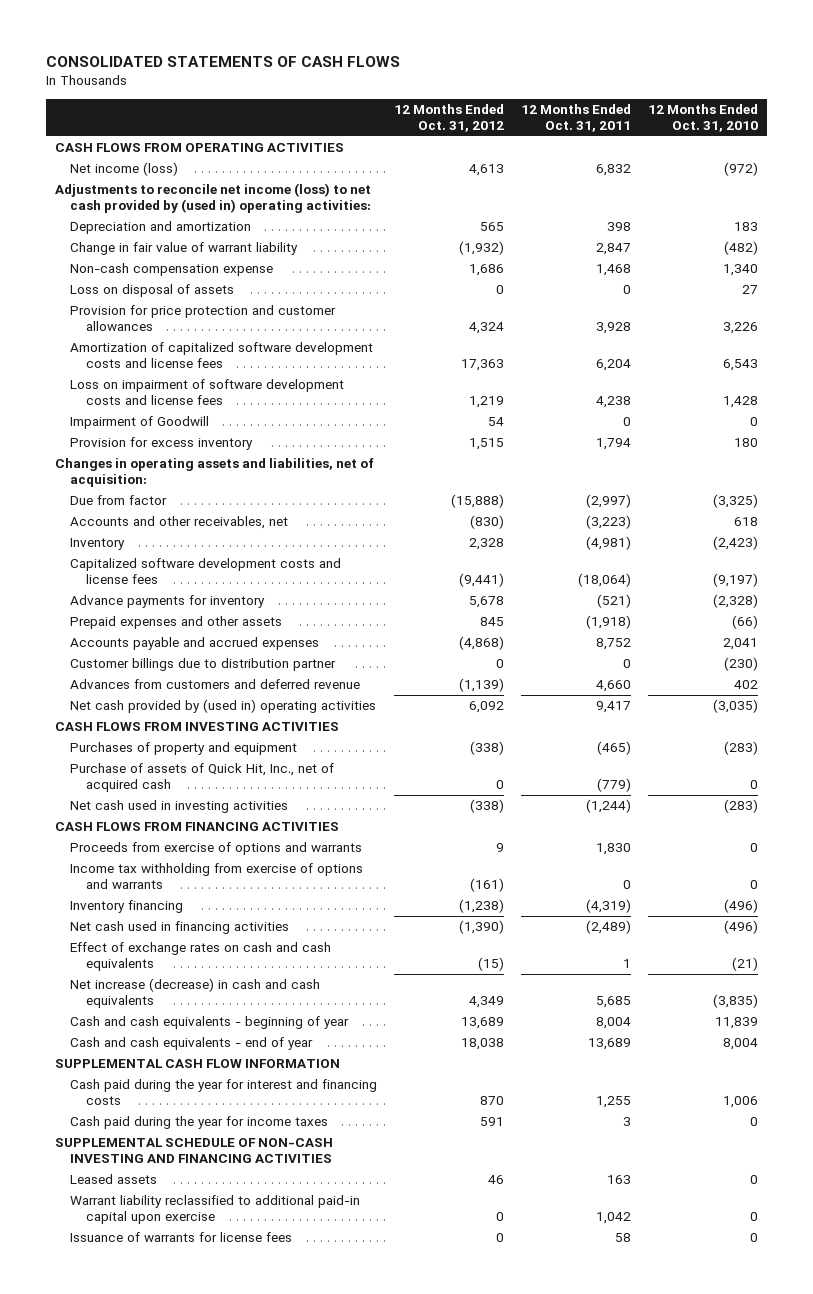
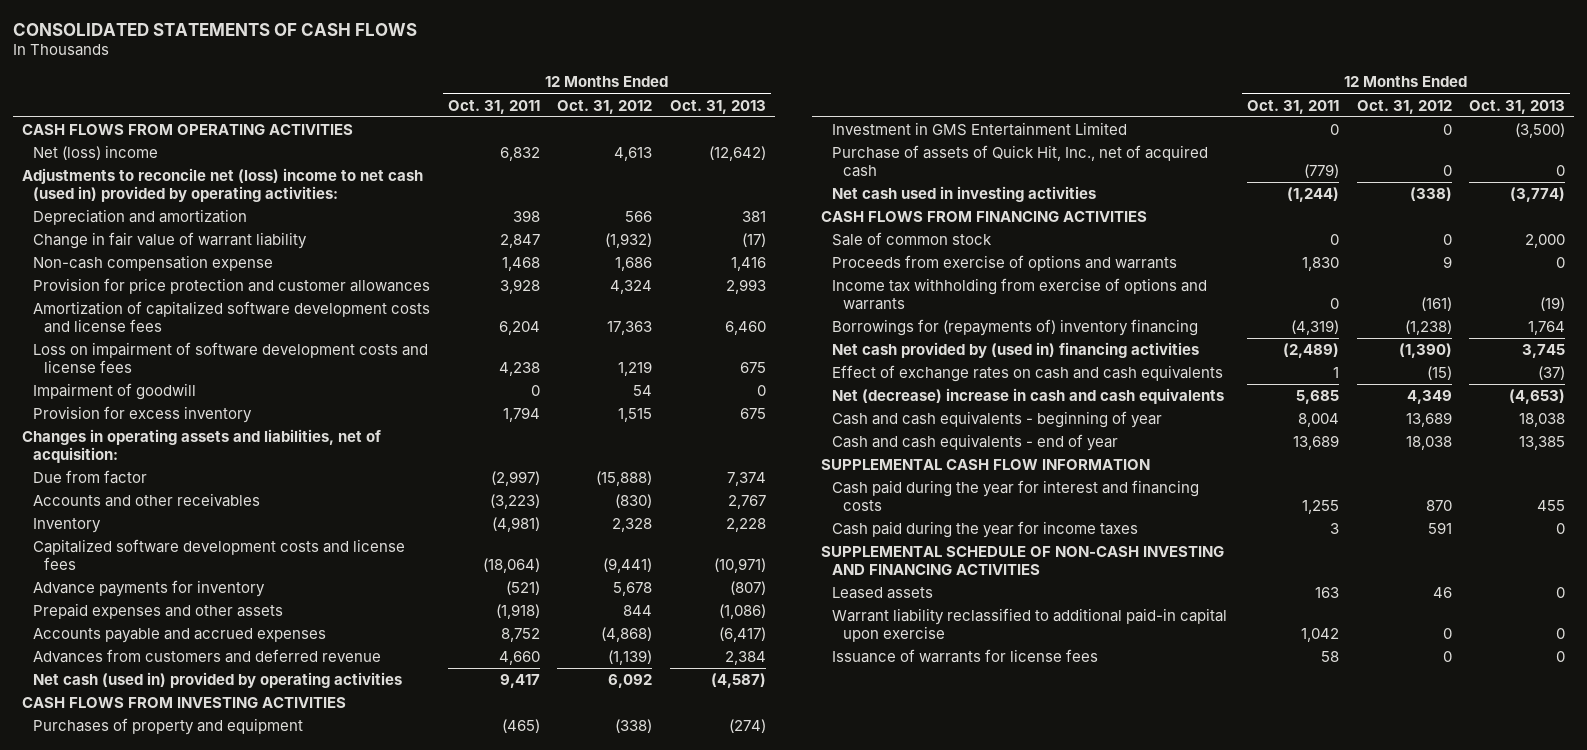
- | 12 Months Ended Oct. 31, 2012 | 12 Months Ended Oct. 31, 2011 | 12 Months Ended Oct. 31, 2010
+ | 12 Months Ended Oct. 31, 2011 | 12 Months Ended Oct. 31, 2012 | 12 Months Ended Oct. 31, 2013
- Net income (loss) | 4,613 | 6,832 | (972)
- Adjustments to reconcile net income (loss) to net cash provided by (used in) operating activities:
- Depreciation and amortization | 565 | 398 | 183
+ Net (loss) income | 6,832 | 4,613 | (12,642)
+ Adjustments to reconcile net (loss) income to net cash (used in) provided by operating activities:
+ Depreciation and amortization | 398 | 566 | 381
- Loss on disposal of assets | 0 | 0 | 27
- Impairment of Goodwill | 54 | 0 | 0
+ Impairment of goodwill | 0 | 54 | 0
- Accounts and other receivables, net | (830) | (3,223) | 618
+ Accounts and other receivables | (3,223) | (830) | 2,767
- Prepaid expenses and other assets | 845 | (1,918) | (66)
+ Prepaid expenses and other assets | (1,918) | 844 | (1,086)
- Customer billings due to distribution partner | 0 | 0 | (230)
- Net cash provided by (used in) operating activities | 6,092 | 9,417 | (3,035)
+ Net cash (used in) provided by operating activities | 9,417 | 6,092 | (4,587)
+ Investment in GMS Entertainment Limited | 0 | 0 | (3,500)
+ Sale of common stock | 0 | 0 | 2,000
- Inventory financing | (1,238) | (4,319) | (496)
- Net cash used in financing activities | (1,390) | (2,489) | (496)
+ Borrowings for (repayments of) inventory financing | (4,319) | (1,238) | 1,764
+ Net cash provided by (used in) financing activities | (2,489) | (1,390) | 3,745
- Net increase (decrease) in cash and cash equivalents | 4,349 | 5,685 | (3,835)
+ Net (decrease) increase in cash and cash equivalents | 5,685 | 4,349 | (4,653)

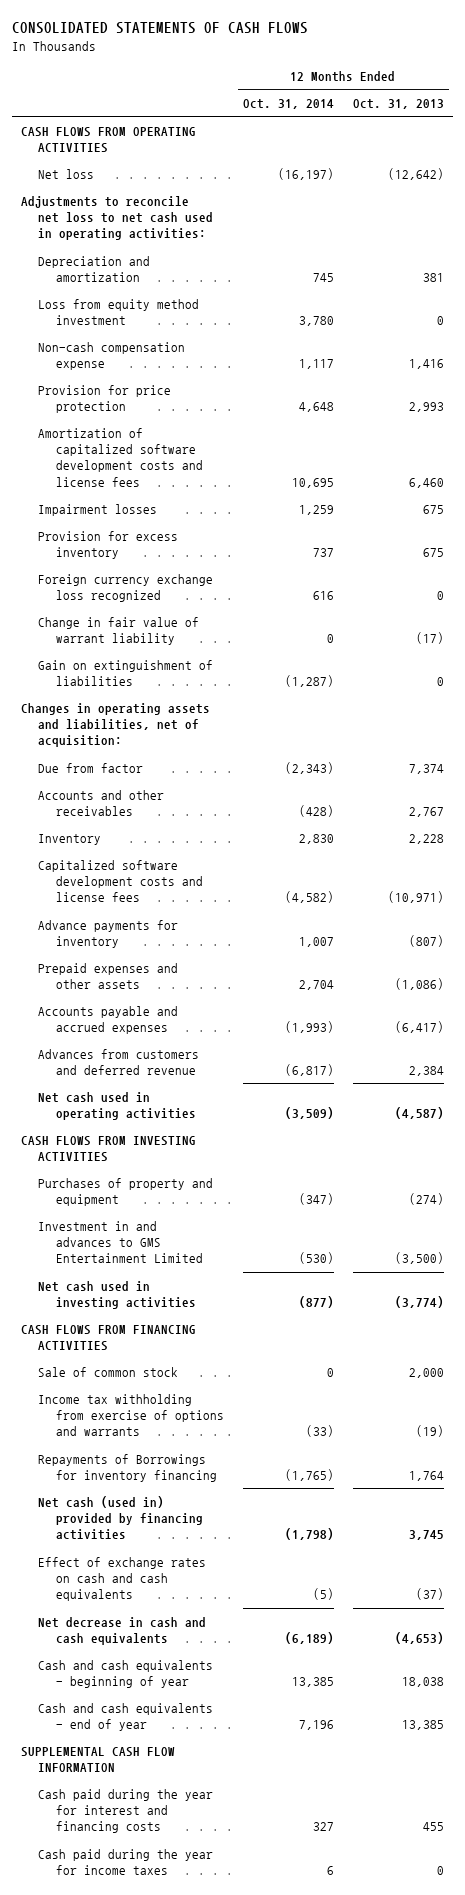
- | 12 Months Ended Oct. 31, 2011 | 12 Months Ended Oct. 31, 2012 | 12 Months Ended Oct. 31, 2013
+ | 12 Months Ended Oct. 31, 2014 | 12 Months Ended Oct. 31, 2013
- Net (loss) income | 6,832 | 4,613 | (12,642)
- Adjustments to reconcile net (loss) income to net cash (used in) provided by operating activities:
+ Net loss | (16,197) | (12,642)
+ Adjustments to reconcile net loss to net cash used in operating activities:
+ Loss from equity method investment | 3,780 | 0
- Provision for price protection and customer allowances | 3,928 | 4,324 | 2,993
+ Provision for price protection | 4,648 | 2,993
- Loss on impairment of software development costs and license fees | 4,238 | 1,219 | 675
- Impairment of goodwill | 0 | 54 | 0
+ Impairment losses | 1,259 | 675
+ Foreign currency exchange loss recognized | 616 | 0
moved down: Change in fair value of warrant liability | 0 | (17)
+ Gain on extinguishment of liabilities | (1,287) | 0
- Net cash (used in) provided by operating activities | 9,417 | 6,092 | (4,587)
+ Net cash used in operating activities | (3,509) | (4,587)
- Investment in GMS Entertainment Limited | 0 | 0 | (3,500)
- Purchase of assets of Quick Hit, Inc., net of acquired cash | (779) | 0 | 0
+ Investment in and advances to GMS Entertainment Limited | (530) | (3,500)
- Proceeds from exercise of options and warrants | 1,830 | 9 | 0
- Borrowings for (repayments of) inventory financing | (4,319) | (1,238) | 1,764
- Net cash provided by (used in) financing activities | (2,489) | (1,390) | 3,745
+ Repayments of Borrowings for inventory financing | (1,765) | 1,764
+ Net cash (used in) provided by financing activities | (1,798) | 3,745
- Net (decrease) increase in cash and cash equivalents | 5,685 | 4,349 | (4,653)
+ Net decrease in cash and cash equivalents | (6,189) | (4,653)
- SUPPLEMENTAL SCHEDULE OF NON-CASH INVESTING AND FINANCING ACTIVITIES
- Leased assets | 163 | 46 | 0
- Warrant liability reclassified to additional paid-in capital upon exercise | 1,042 | 0 | 0
- Issuance of warrants for license fees | 58 | 0 | 0

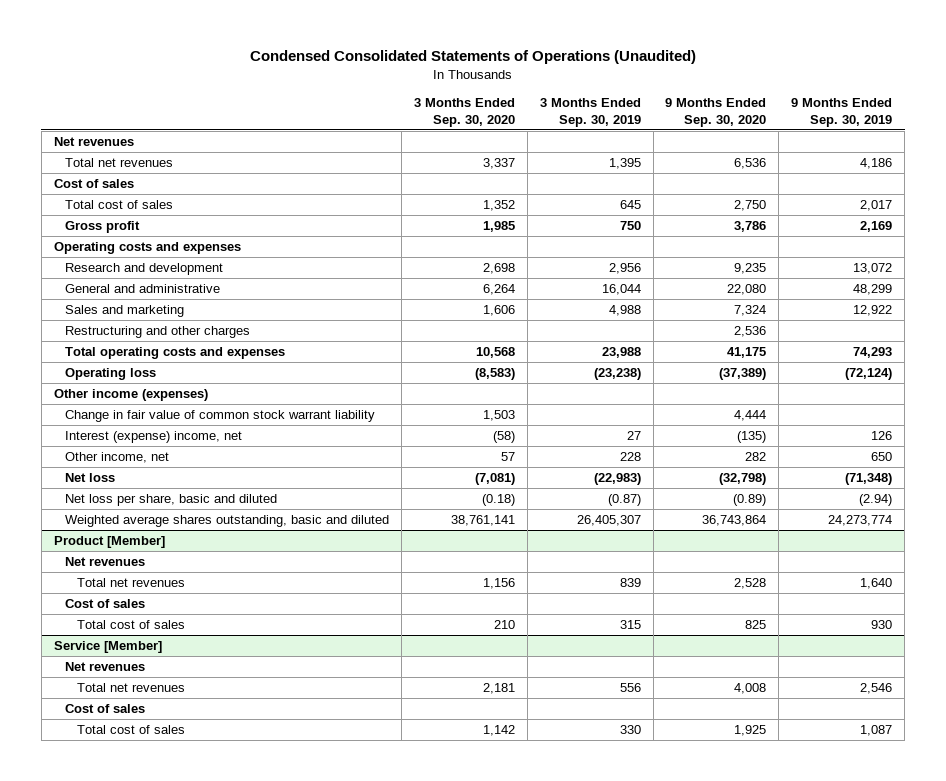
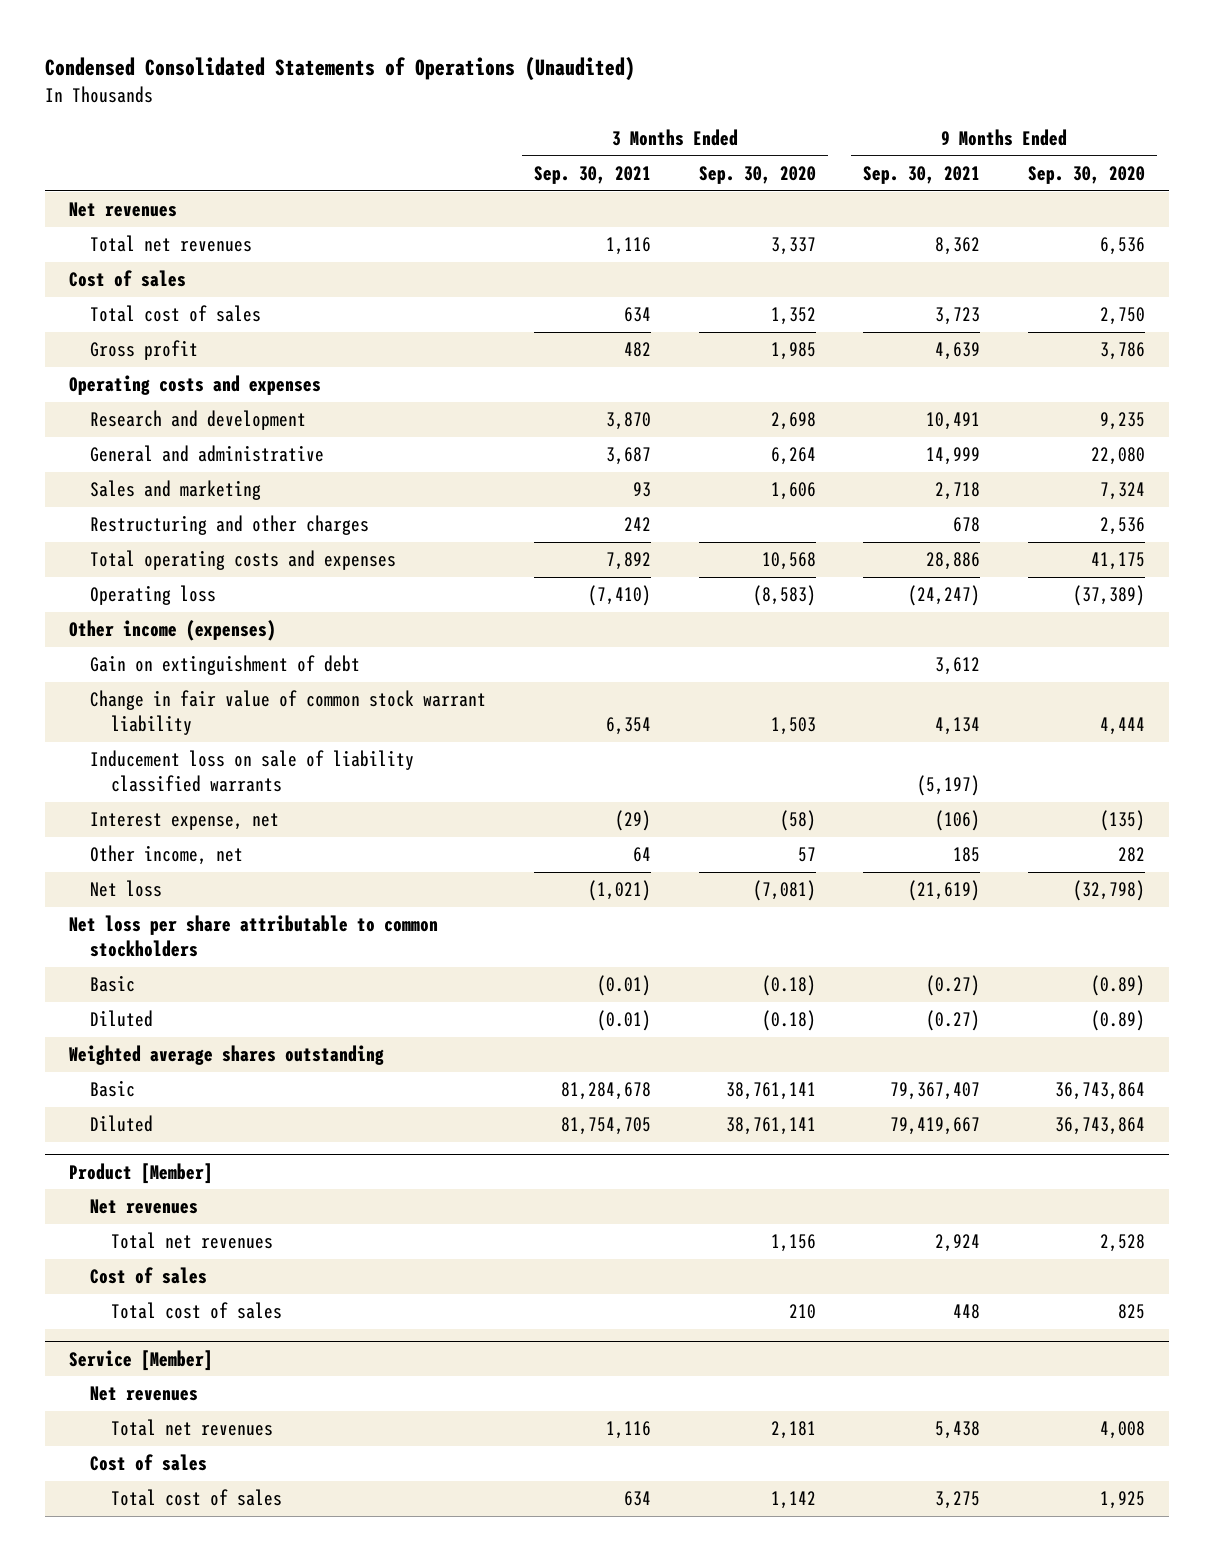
- | 3 Months Ended Sep. 30, 2020 | 3 Months Ended Sep. 30, 2019 | 9 Months Ended Sep. 30, 2020 | 9 Months Ended Sep. 30, 2019
+ | 3 Months Ended Sep. 30, 2021 | 3 Months Ended Sep. 30, 2020 | 9 Months Ended Sep. 30, 2021 | 9 Months Ended Sep. 30, 2020
+ Gain on extinguishment of debt | | | 3,612 |
- Interest (expense) income, net | (58) | 27 | (135) | 126
+ Inducement loss on sale of liability classified warrants | | | (5,197) |
+ Interest expense, net | (29) | (58) | (106) | (135)
- Net loss per share, basic and diluted | (0.18) | (0.87) | (0.89) | (2.94)
- Weighted average shares outstanding, basic and diluted | 38,761,141 | 26,405,307 | 36,743,864 | 24,273,774
+ Net loss per share attributable to common stockholders
+ Basic | (0.01) | (0.18) | (0.27) | (0.89)
+ Diluted | (0.01) | (0.18) | (0.27) | (0.89)
+ Weighted average shares outstanding
+ Basic | 81,284,678 | 38,761,141 | 79,367,407 | 36,743,864
+ Diluted | 81,754,705 | 38,761,141 | 79,419,667 | 36,743,864

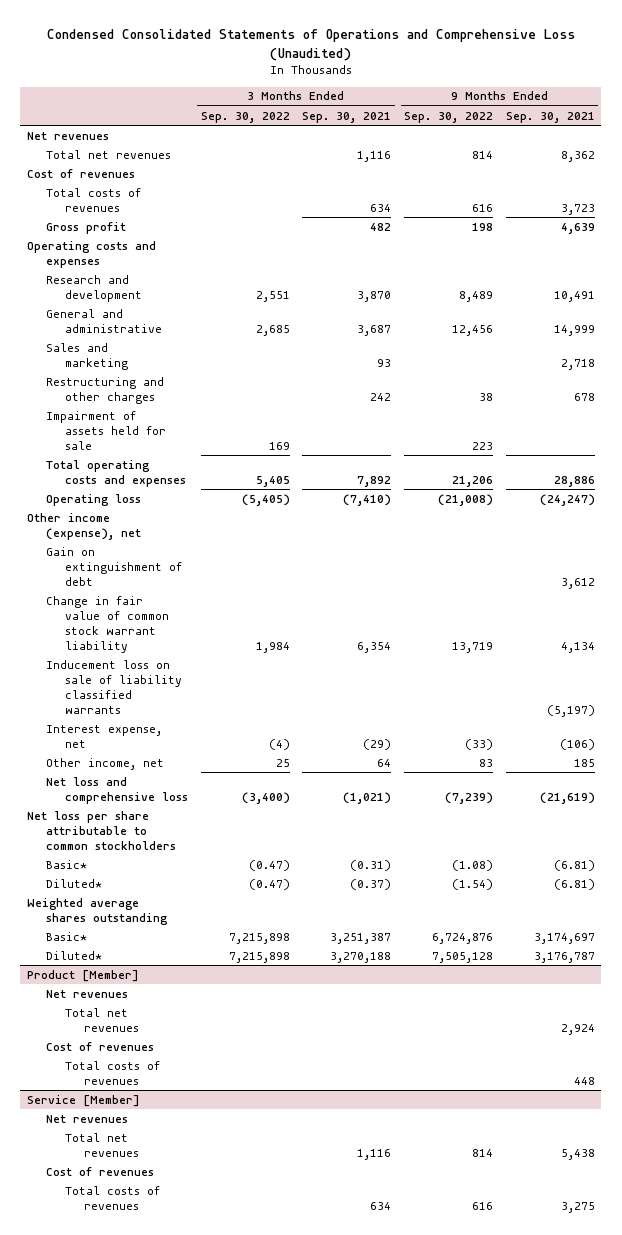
- Condensed Consolidated Statements of Operations (Unaudited)
+ Condensed Consolidated Statements of Operations and Comprehensive Loss (Unaudited)
- | 3 Months Ended Sep. 30, 2021 | 3 Months Ended Sep. 30, 2020 | 9 Months Ended Sep. 30, 2021 | 9 Months Ended Sep. 30, 2020
+ | 3 Months Ended Sep. 30, 2022 | 3 Months Ended Sep. 30, 2021 | 9 Months Ended Sep. 30, 2022 | 9 Months Ended Sep. 30, 2021
- Cost of sales
- Total cost of sales | 634 | 1,352 | 3,723 | 2,750
+ Cost of revenues
+ Total costs of revenues | | 634 | 616 | 3,723
+ Impairment of assets held for sale | 169 | | 223 |
- Other income (expenses)
+ Other income (expense), net
- Net loss | (1,021) | (7,081) | (21,619) | (32,798)
+ Net loss and comprehensive loss | (3,400) | (1,021) | (7,239) | (21,619)
- Basic | (0.01) | (0.18) | (0.27) | (0.89)
- Diluted | (0.01) | (0.18) | (0.27) | (0.89)
+ Basic* | (0.47) | (0.31) | (1.08) | (6.81)
+ Diluted* | (0.47) | (0.37) | (1.54) | (6.81)
- Basic | 81,284,678 | 38,761,141 | 79,367,407 | 36,743,864
- Diluted | 81,754,705 | 38,761,141 | 79,419,667 | 36,743,864
+ Basic* | 7,215,898 | 3,251,387 | 6,724,876 | 3,174,697
+ Diluted* | 7,215,898 | 3,270,188 | 7,505,128 | 3,176,787
@ Product [Member]
- Cost of sales
- Total cost of sales | | 210 | 448 | 825
+ Cost of revenues
+ Total costs of revenues | | | | 448
@ Service [Member]
- Cost of sales
- Total cost of sales | 634 | 1,142 | 3,275 | 1,925
+ Cost of revenues
+ Total costs of revenues | | 634 | 616 | 3,275

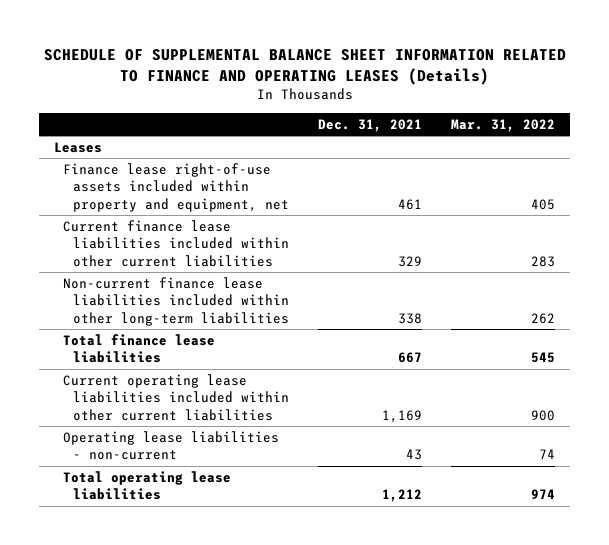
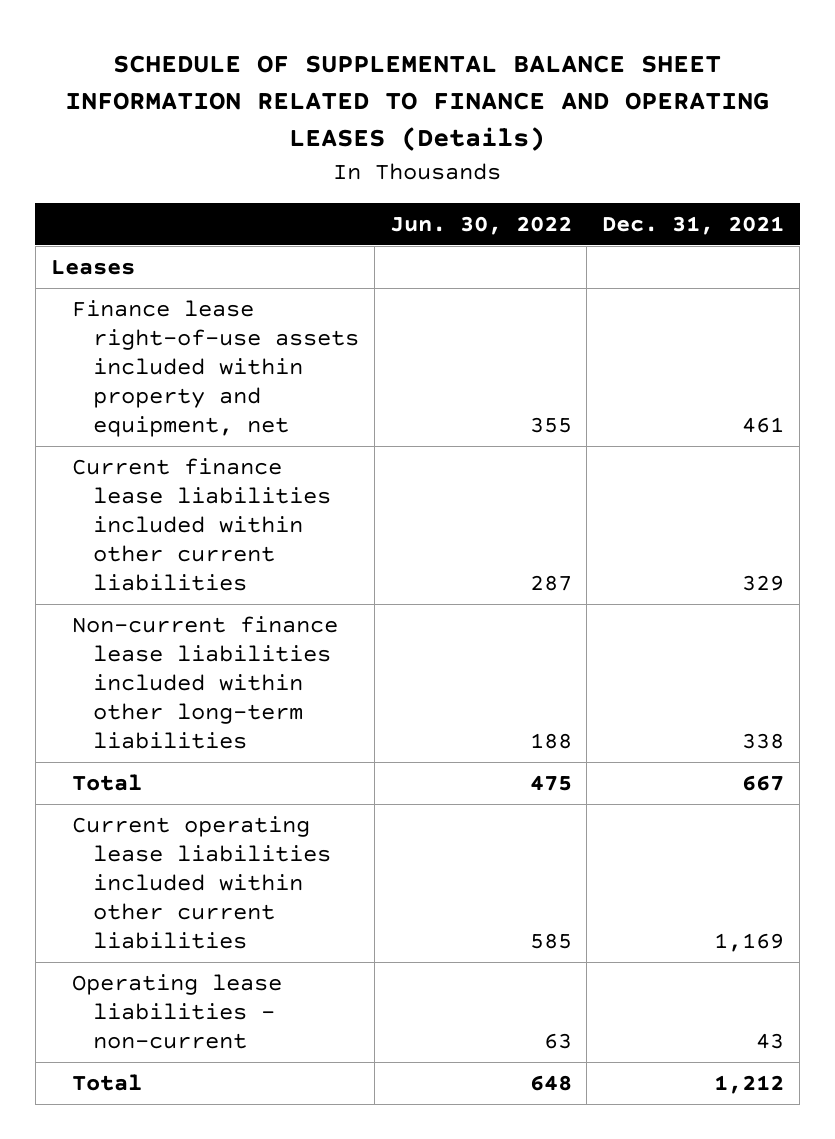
- | Dec. 31, 2021 | Mar. 31, 2022
+ | Jun. 30, 2022 | Dec. 31, 2021
- Total finance lease liabilities | 667 | 545
+ Total | 475 | 667
- Total operating lease liabilities | 1,212 | 974
+ Total | 648 | 1,212

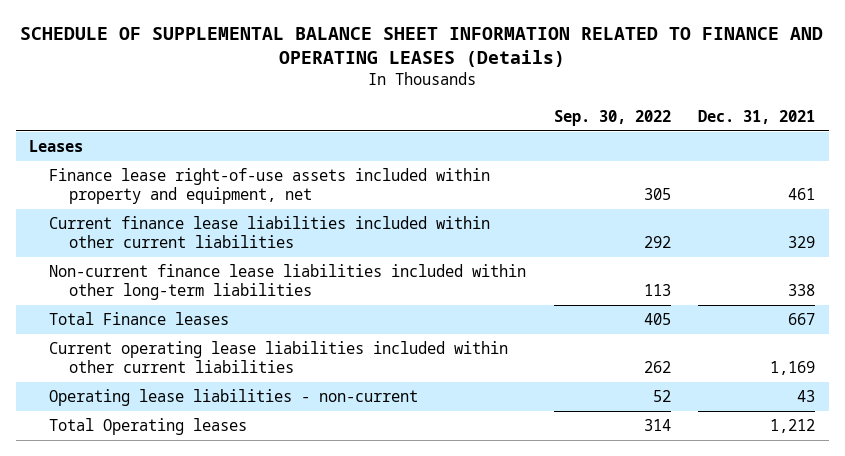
- | Jun. 30, 2022 | Dec. 31, 2021
+ | Sep. 30, 2022 | Dec. 31, 2021
- Total | 475 | 667
+ Total Finance leases | 405 | 667
- Total | 648 | 1,212
+ Total Operating leases | 314 | 1,212

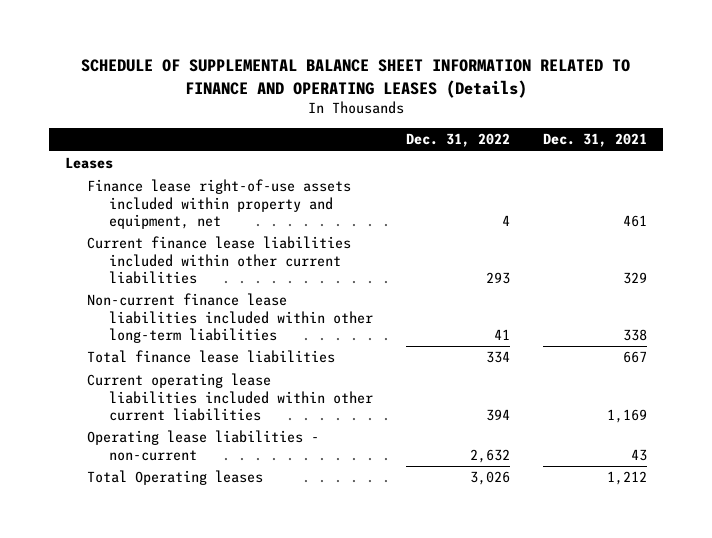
- | Sep. 30, 2022 | Dec. 31, 2021
+ | Dec. 31, 2022 | Dec. 31, 2021
- Total Finance leases | 405 | 667
+ Total finance lease liabilities | 334 | 667

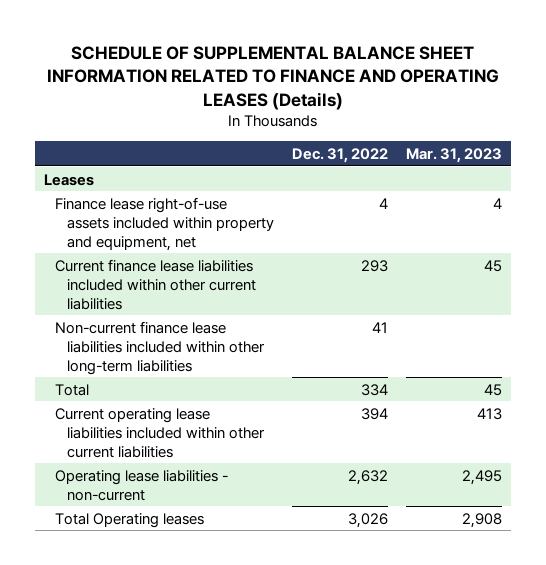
- | Dec. 31, 2022 | Dec. 31, 2021
+ | Dec. 31, 2022 | Mar. 31, 2023
- Total finance lease liabilities | 334 | 667
+ Total | 334 | 45

